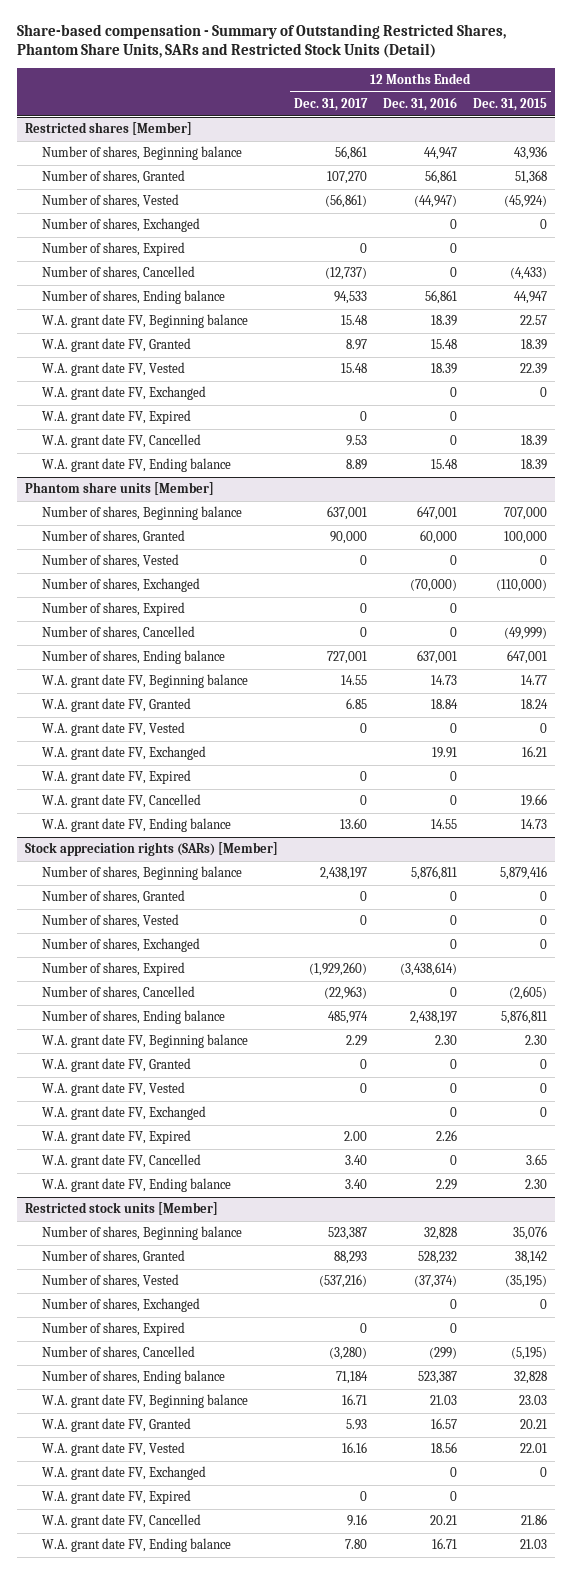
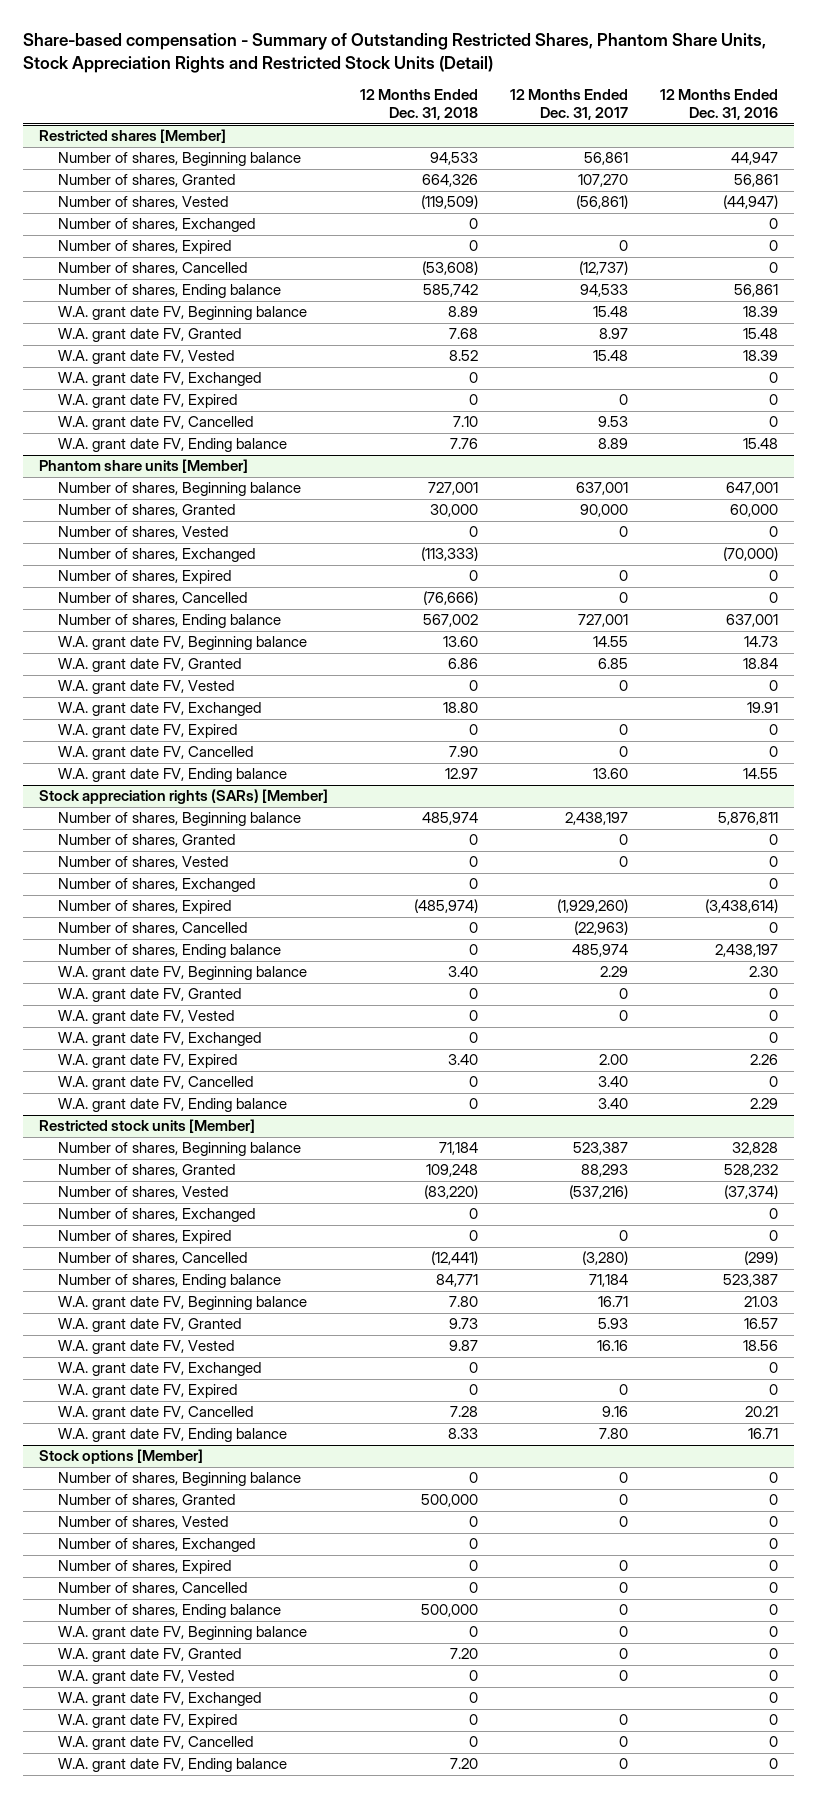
- Share-based compensation - Summary of Outstanding Restricted Shares, Phantom Share Units, SARs and Restricted Stock Units (Detail)
+ Share-based compensation - Summary of Outstanding Restricted Shares, Phantom Share Units, Stock Appreciation Rights and Restricted Stock Units (Detail)
- | 12 Months Ended Dec. 31, 2017 | 12 Months Ended Dec. 31, 2016 | 12 Months Ended Dec. 31, 2015
+ | 12 Months Ended Dec. 31, 2018 | 12 Months Ended Dec. 31, 2017 | 12 Months Ended Dec. 31, 2016
+ Stock options [Member]
+ Number of shares, Beginning balance | 0 | 0 | 0
+ Number of shares, Granted | 500,000 | 0 | 0
+ Number of shares, Vested | 0 | 0 | 0
+ Number of shares, Exchanged | 0 | | 0
+ Number of shares, Expired | 0 | 0 | 0
+ Number of shares, Cancelled | 0 | 0 | 0
+ Number of shares, Ending balance | 500,000 | 0 | 0
+ W.A. grant date FV, Beginning balance | 0 | 0 | 0
+ W.A. grant date FV, Granted | 7.20 | 0 | 0
+ W.A. grant date FV, Vested | 0 | 0 | 0
+ W.A. grant date FV, Exchanged | 0 | | 0
+ W.A. grant date FV, Expired | 0 | 0 | 0
+ W.A. grant date FV, Cancelled | 0 | 0 | 0
+ W.A. grant date FV, Ending balance | 7.20 | 0 | 0

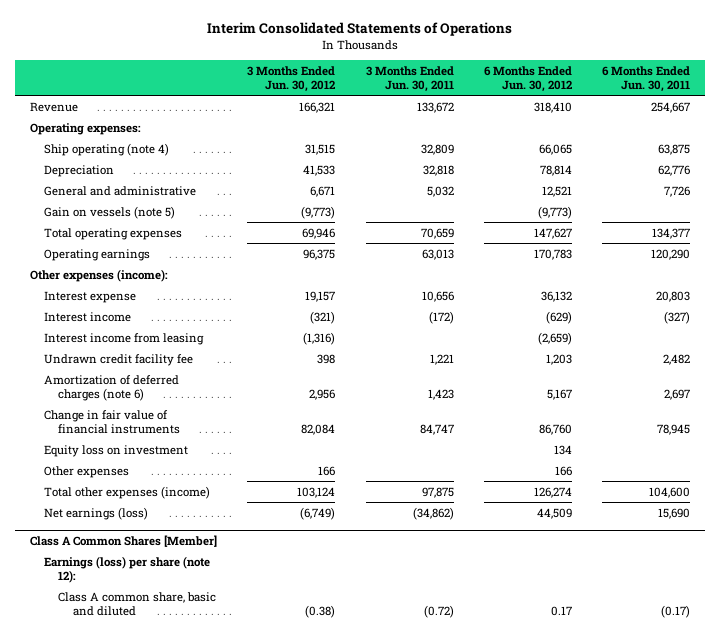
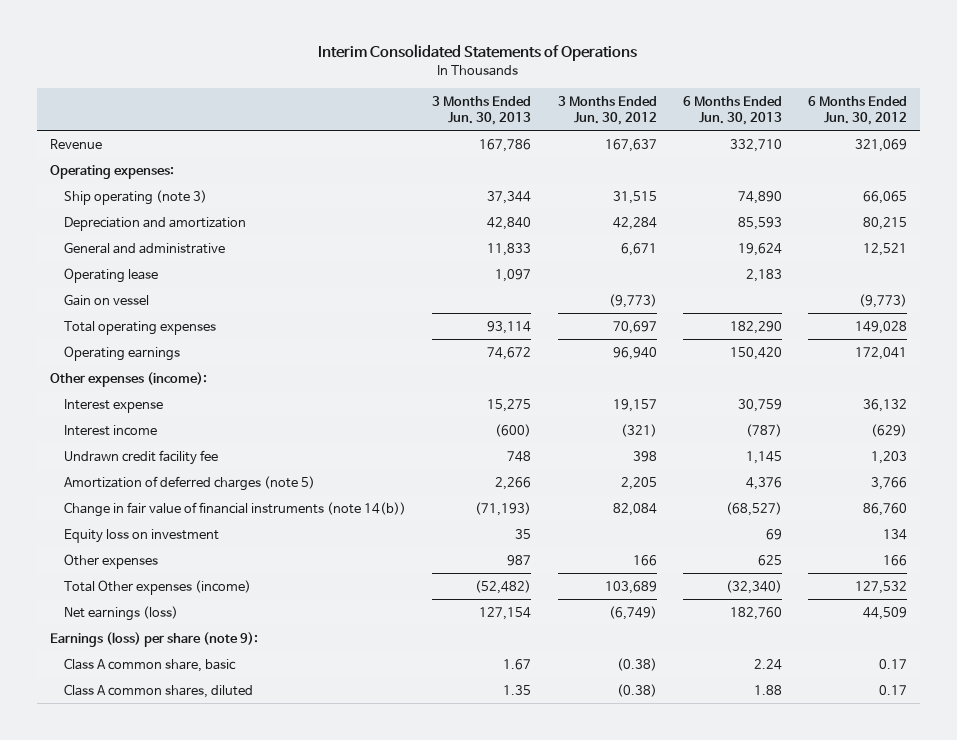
- | 3 Months Ended Jun. 30, 2012 | 3 Months Ended Jun. 30, 2011 | 6 Months Ended Jun. 30, 2012 | 6 Months Ended Jun. 30, 2011
+ | 3 Months Ended Jun. 30, 2013 | 3 Months Ended Jun. 30, 2012 | 6 Months Ended Jun. 30, 2013 | 6 Months Ended Jun. 30, 2012
- Revenue | 166,321 | 133,672 | 318,410 | 254,667
+ Revenue | 167,786 | 167,637 | 332,710 | 321,069
- Ship operating (note 4) | 31,515 | 32,809 | 66,065 | 63,875
- Depreciation | 41,533 | 32,818 | 78,814 | 62,776
+ Ship operating (note 3) | 37,344 | 31,515 | 74,890 | 66,065
+ Depreciation and amortization | 42,840 | 42,284 | 85,593 | 80,215
- Gain on vessels (note 5) | (9,773) | | (9,773) |
- Total operating expenses | 69,946 | 70,659 | 147,627 | 134,377
- Operating earnings | 96,375 | 63,013 | 170,783 | 120,290
+ Operating lease | 1,097 | | 2,183 |
+ Gain on vessel | | (9,773) | | (9,773)
+ Total operating expenses | 93,114 | 70,697 | 182,290 | 149,028
+ Operating earnings | 74,672 | 96,940 | 150,420 | 172,041
- Interest income from leasing | (1,316) | | (2,659) |
- Amortization of deferred charges (note 6) | 2,956 | 1,423 | 5,167 | 2,697
- Change in fair value of financial instruments | 82,084 | 84,747 | 86,760 | 78,945
+ Amortization of deferred charges (note 5) | 2,266 | 2,205 | 4,376 | 3,766
+ Change in fair value of financial instruments (note 14(b)) | (71,193) | 82,084 | (68,527) | 86,760
- Total other expenses (income) | 103,124 | 97,875 | 126,274 | 104,600
+ Total Other expenses (income) | (52,482) | 103,689 | (32,340) | 127,532
- Class A Common Shares [Member]
- Earnings (loss) per share (note 12):
- Class A common share, basic and diluted | (0.38) | (0.72) | 0.17 | (0.17)
+ Earnings (loss) per share (note 9):
+ Class A common share, basic | 1.67 | (0.38) | 2.24 | 0.17
+ Class A common shares, diluted | 1.35 | (0.38) | 1.88 | 0.17

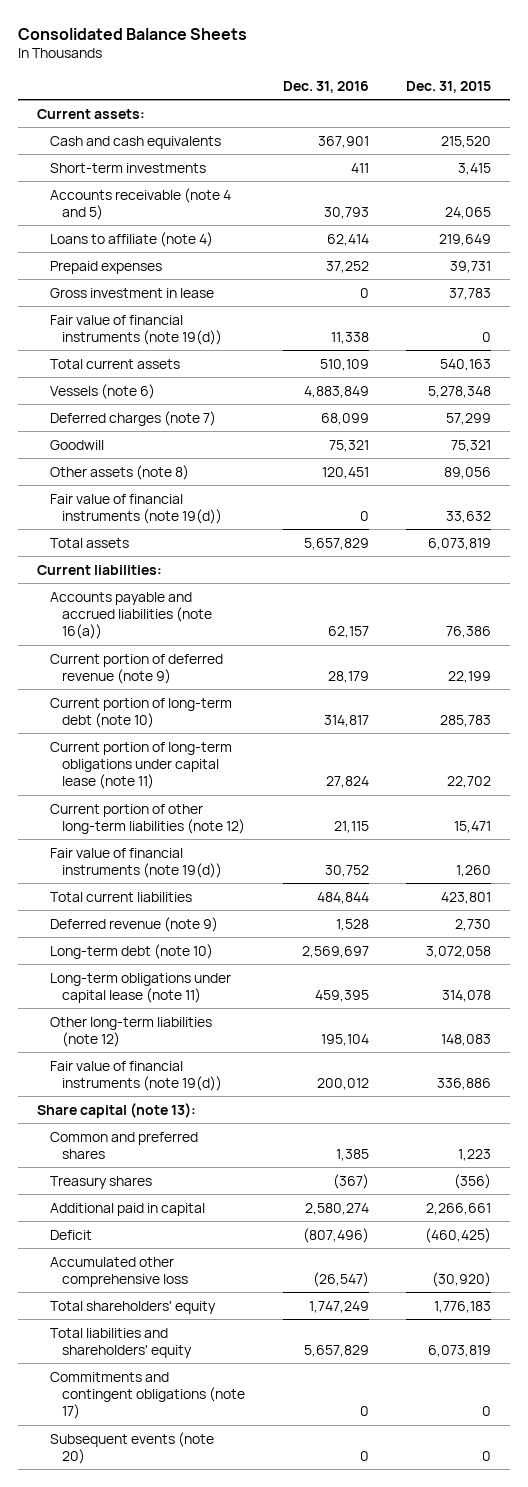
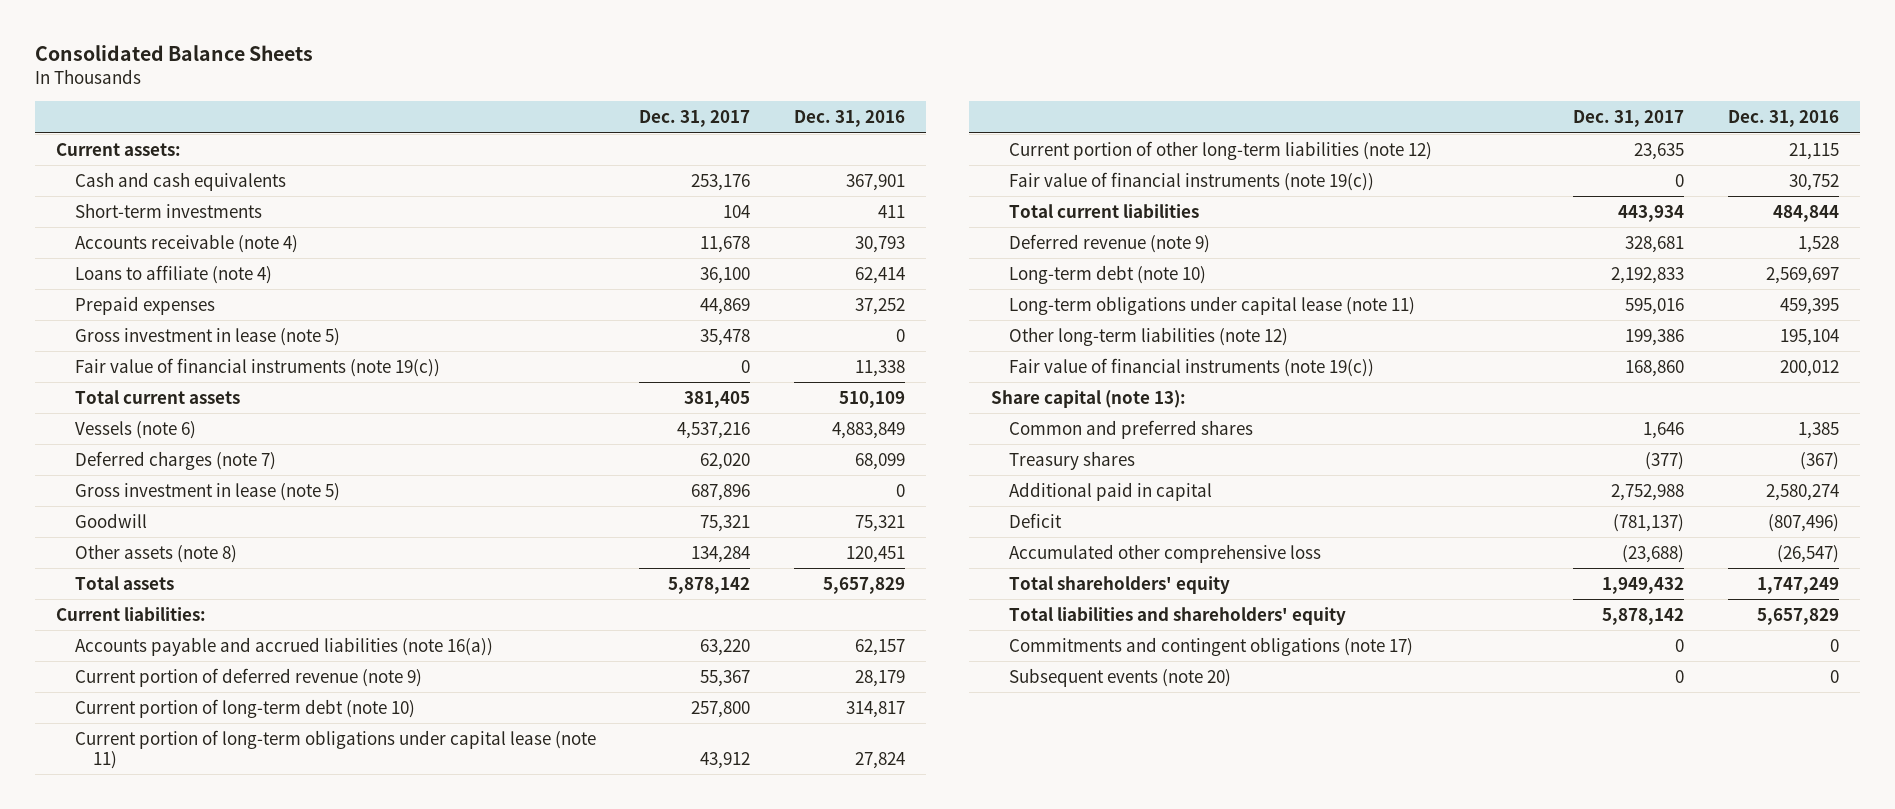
- | Dec. 31, 2016 | Dec. 31, 2015
+ | Dec. 31, 2017 | Dec. 31, 2016
- Accounts receivable (note 4 and 5) | 30,793 | 24,065
+ Accounts receivable (note 4) | 11,678 | 30,793
- Gross investment in lease | 0 | 37,783
- Fair value of financial instruments (note 19(d)) | 11,338 | 0
+ Gross investment in lease (note 5) | 35,478 | 0
+ Fair value of financial instruments (note 19(c)) | 0 | 11,338
+ Gross investment in lease (note 5) | 687,896 | 0
- Fair value of financial instruments (note 19(d)) | 0 | 33,632
- Fair value of financial instruments (note 19(d)) | 30,752 | 1,260
+ Fair value of financial instruments (note 19(c)) | 0 | 30,752
- Fair value of financial instruments (note 19(d)) | 200,012 | 336,886
+ Fair value of financial instruments (note 19(c)) | 168,860 | 200,012

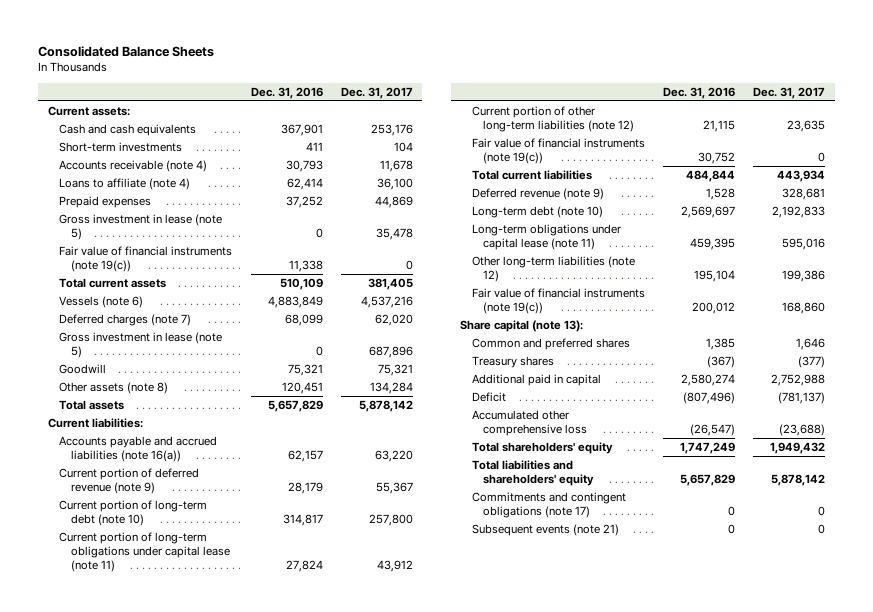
- | Dec. 31, 2017 | Dec. 31, 2016
+ | Dec. 31, 2016 | Dec. 31, 2017
- Subsequent events (note 20) | 0 | 0
+ Subsequent events (note 21) | 0 | 0

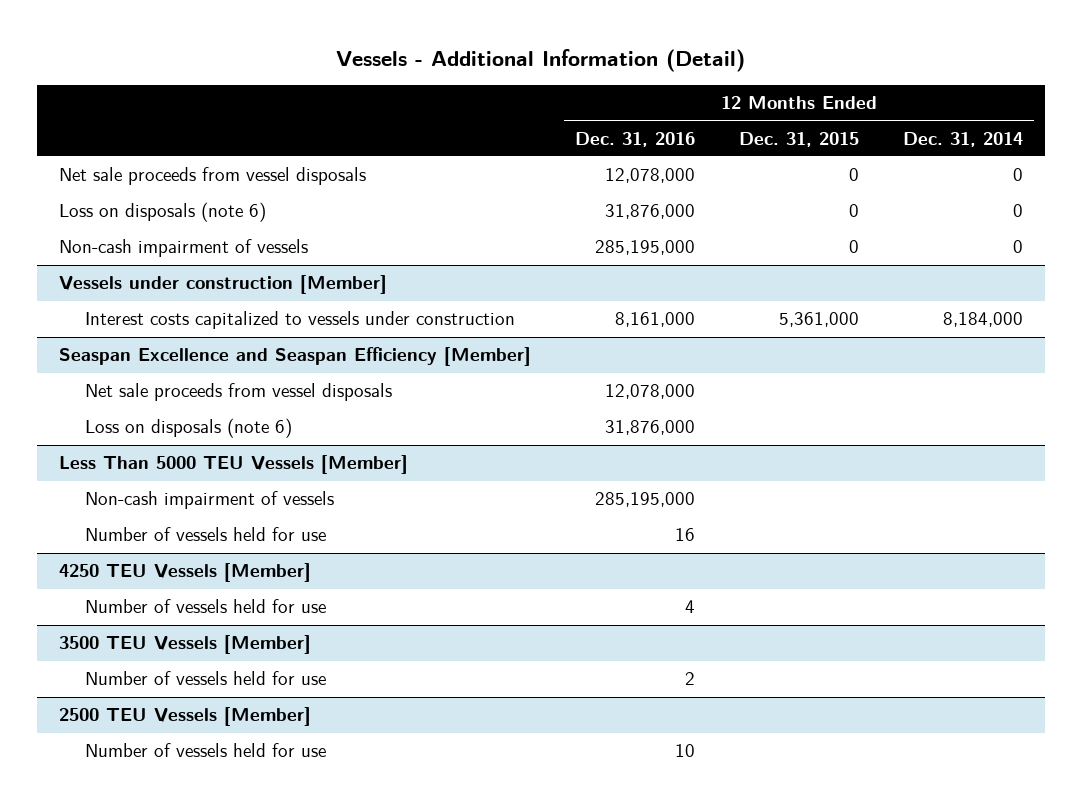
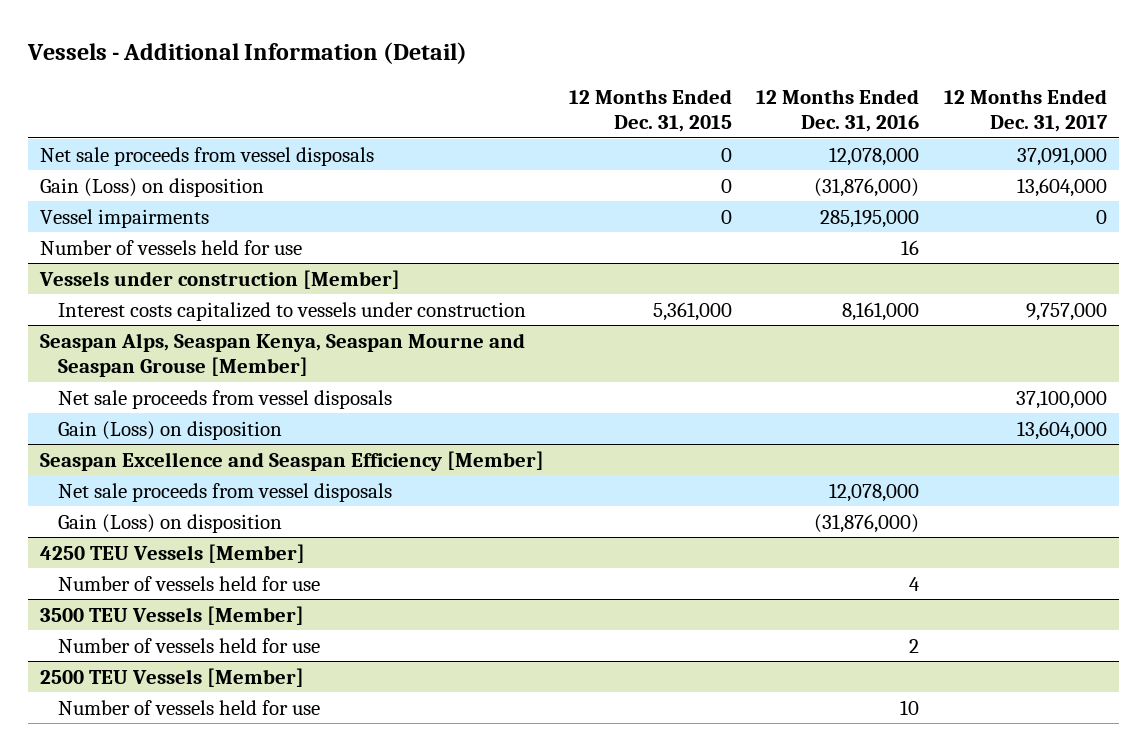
- | 12 Months Ended Dec. 31, 2016 | 12 Months Ended Dec. 31, 2015 | 12 Months Ended Dec. 31, 2014
+ | 12 Months Ended Dec. 31, 2015 | 12 Months Ended Dec. 31, 2016 | 12 Months Ended Dec. 31, 2017
- Loss on disposals (note 6) | 31,876,000 | 0 | 0
- Non-cash impairment of vessels | 285,195,000 | 0 | 0
+ Gain (Loss) on disposition | 0 | (31,876,000) | 13,604,000
+ Vessel impairments | 0 | 285,195,000 | 0
+ Number of vessels held for use | | 16 |
+ Seaspan Alps, Seaspan Kenya, Seaspan Mourne and Seaspan Grouse [Member]
+ Net sale proceeds from vessel disposals | | | 37,100,000
+ Gain (Loss) on disposition | | | 13,604,000
@ Seaspan Excellence and Seaspan Efficiency [Member]
- Loss on disposals (note 6) | 31,876,000 | |
- Less Than 5000 TEU Vessels [Member]
- Non-cash impairment of vessels | 285,195,000 | |
- Number of vessels held for use | 16 | |
@ Seaspan Excellence and Seaspan Efficiency [Member]
+ Gain (Loss) on disposition | | (31,876,000) |

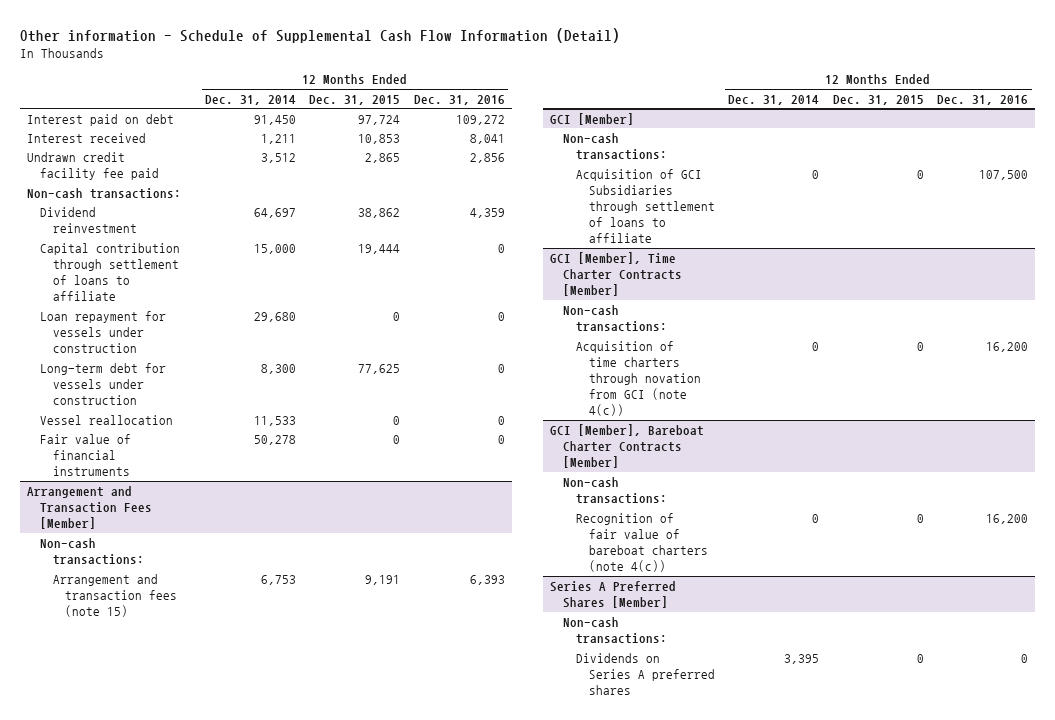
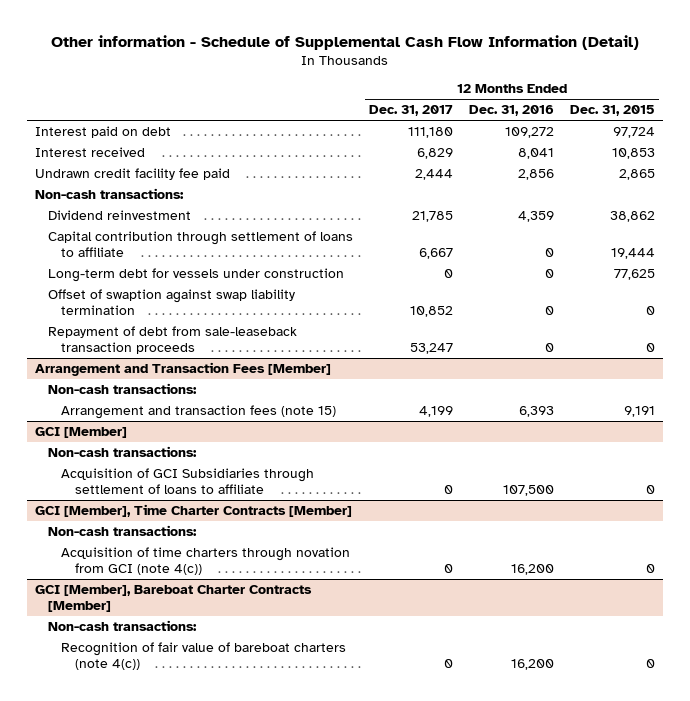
- | 12 Months Ended Dec. 31, 2014 | 12 Months Ended Dec. 31, 2015 | 12 Months Ended Dec. 31, 2016
+ | 12 Months Ended Dec. 31, 2017 | 12 Months Ended Dec. 31, 2016 | 12 Months Ended Dec. 31, 2015
- Loan repayment for vessels under construction | 29,680 | 0 | 0
- Vessel reallocation | 11,533 | 0 | 0
- Fair value of financial instruments | 50,278 | 0 | 0
+ Offset of swaption against swap liability termination | 10,852 | 0 | 0
+ Repayment of debt from sale-leaseback transaction proceeds | 53,247 | 0 | 0
- Series A Preferred Shares [Member]
- Non-cash transactions:
- Dividends on Series A preferred shares | 3,395 | 0 | 0

